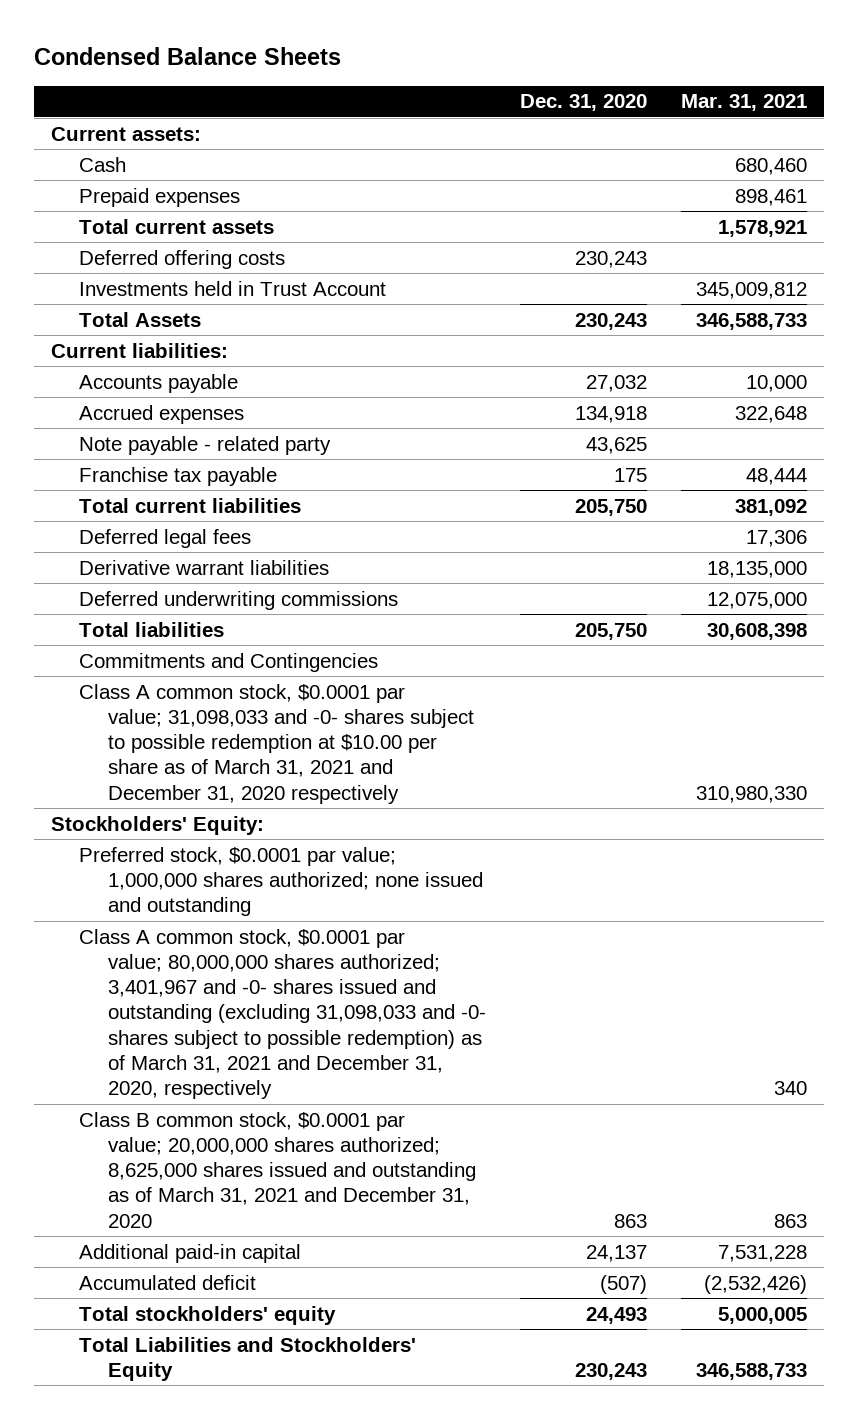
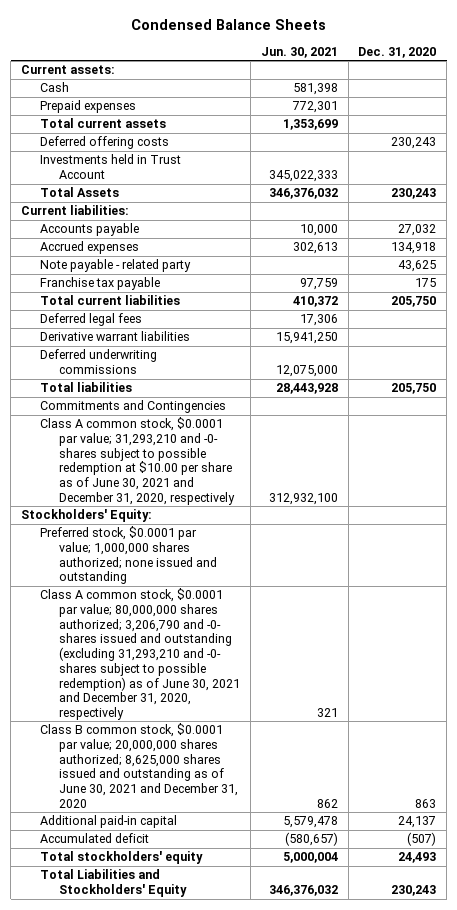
- | Dec. 31, 2020 | Mar. 31, 2021
+ | Jun. 30, 2021 | Dec. 31, 2020
- Class A common stock, $0.0001 par value; 31,098,033 and -0- shares subject to possible redemption at $10.00 per share as of March 31, 2021 and December 31, 2020 respectively | | 310,980,330
+ Class A common stock, $0.0001 par value; 31,293,210 and -0- shares subject to possible redemption at $10.00 per share as of June 30, 2021 and December 31, 2020, respectively | 312,932,100 |
- Class A common stock, $0.0001 par value; 80,000,000 shares authorized; 3,401,967 and -0- shares issued and outstanding (excluding 31,098,033 and -0- shares subject to possible redemption) as of March 31, 2021 and December 31, 2020, respectively | | 340
- Class B common stock, $0.0001 par value; 20,000,000 shares authorized; 8,625,000 shares issued and outstanding as of March 31, 2021 and December 31, 2020 | 863 | 863
+ Class A common stock, $0.0001 par value; 80,000,000 shares authorized; 3,206,790 and -0- shares issued and outstanding (excluding 31,293,210 and -0- shares subject to possible redemption) as of June 30, 2021 and December 31, 2020, respectively | 321 |
+ Class B common stock, $0.0001 par value; 20,000,000 shares authorized; 8,625,000 shares issued and outstanding as of June 30, 2021 and December 31, 2020 | 862 | 863

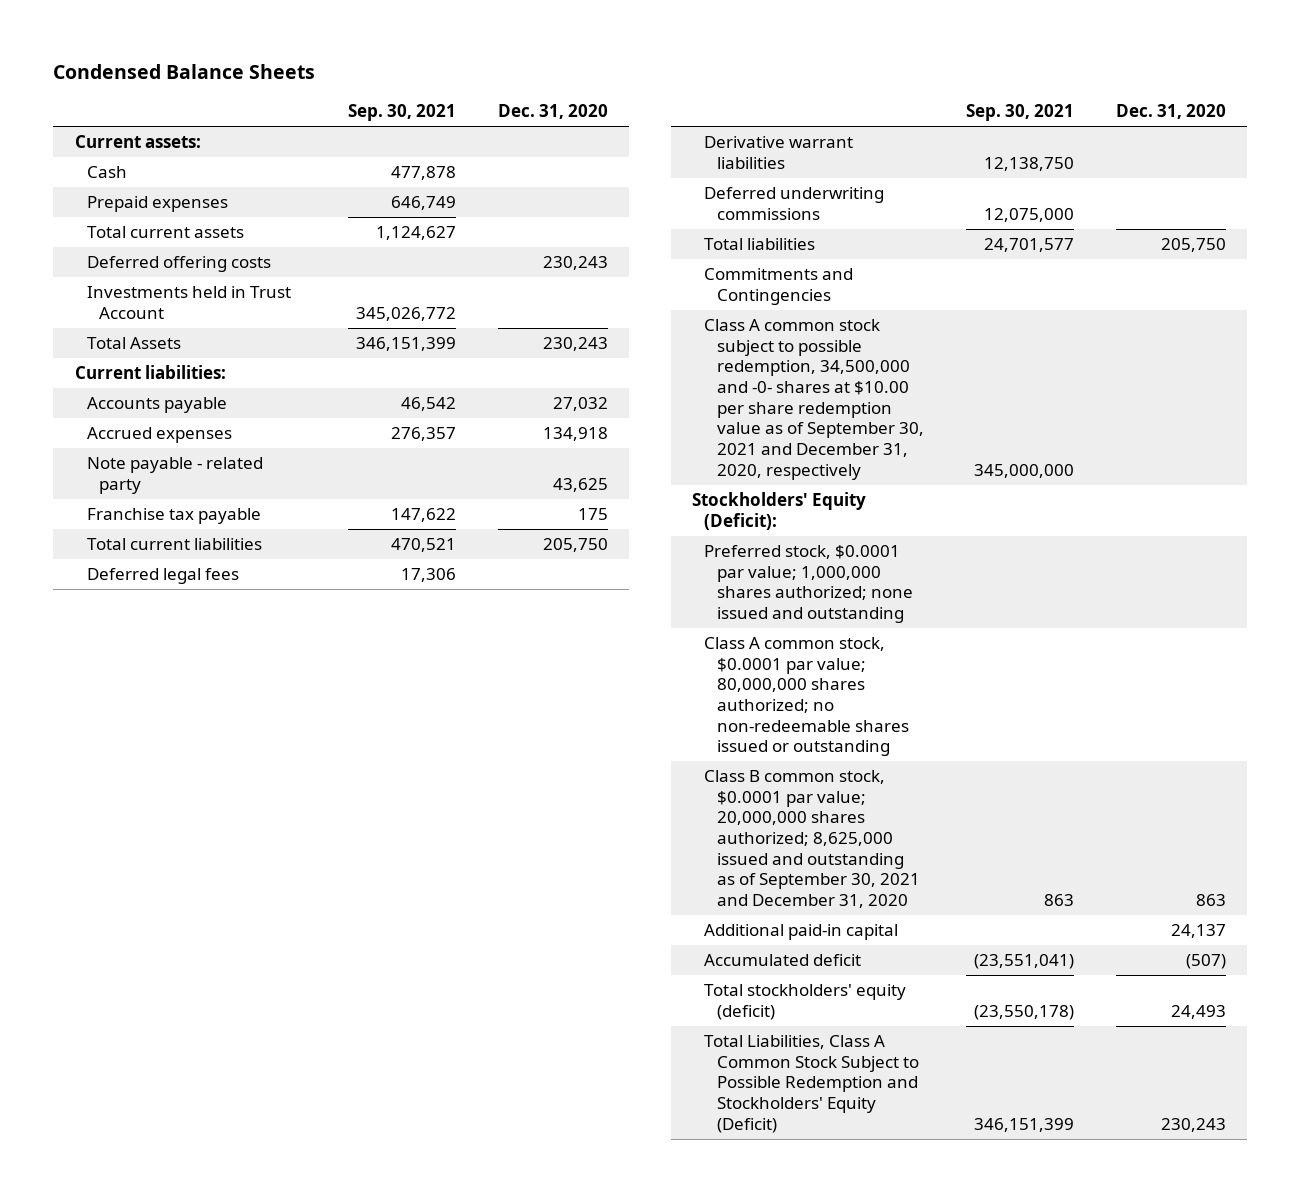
- | Jun. 30, 2021 | Dec. 31, 2020
+ | Sep. 30, 2021 | Dec. 31, 2020
- Class A common stock, $0.0001 par value; 31,293,210 and -0- shares subject to possible redemption at $10.00 per share as of June 30, 2021 and December 31, 2020, respectively | 312,932,100 |
- Stockholders' Equity:
+ Class A common stock subject to possible redemption, 34,500,000 and -0- shares at $10.00 per share redemption value as of September 30, 2021 and December 31, 2020, respectively | 345,000,000 |
+ Stockholders' Equity (Deficit):
- Class A common stock, $0.0001 par value; 80,000,000 shares authorized; 3,206,790 and -0- shares issued and outstanding (excluding 31,293,210 and -0- shares subject to possible redemption) as of June 30, 2021 and December 31, 2020, respectively | 321 |
- Class B common stock, $0.0001 par value; 20,000,000 shares authorized; 8,625,000 shares issued and outstanding as of June 30, 2021 and December 31, 2020 | 862 | 863
+ Class A common stock, $0.0001 par value; 80,000,000 shares authorized; no non-redeemable shares issued or outstanding
+ Class B common stock, $0.0001 par value; 20,000,000 shares authorized; 8,625,000 issued and outstanding as of September 30, 2021 and December 31, 2020 | 863 | 863
- Total stockholders' equity | 5,000,004 | 24,493
- Total Liabilities and Stockholders' Equity | 346,376,032 | 230,243
+ Total stockholders' equity (deficit) | (23,550,178) | 24,493
+ Total Liabilities, Class A Common Stock Subject to Possible Redemption and Stockholders' Equity (Deficit) | 346,151,399 | 230,243

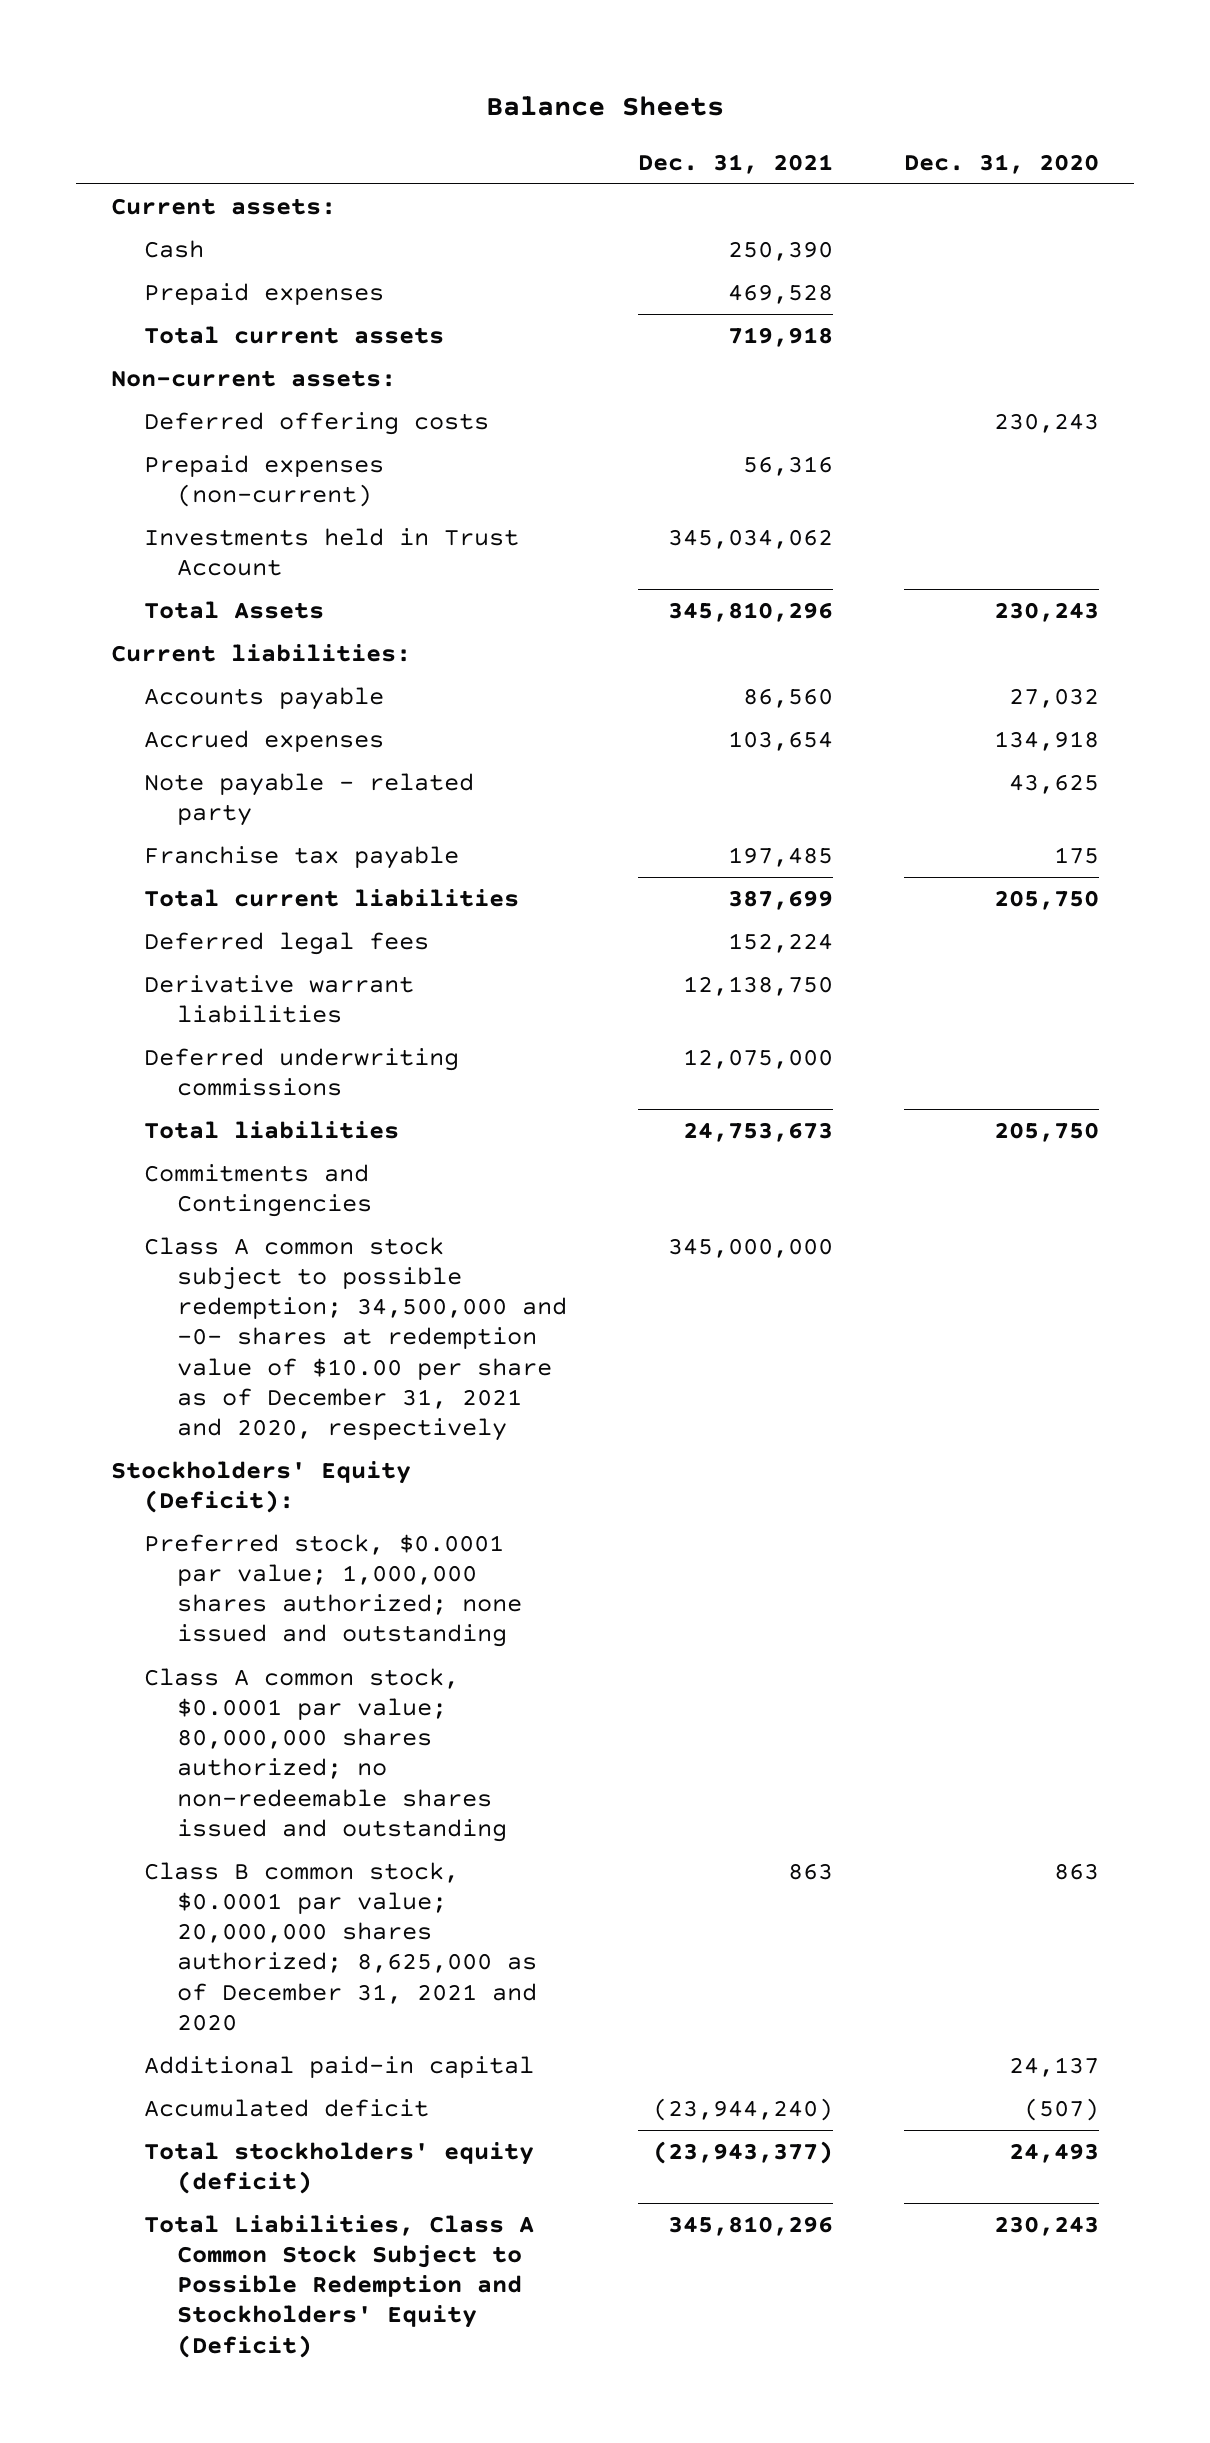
- Condensed Balance Sheets
+ Balance Sheets
- | Sep. 30, 2021 | Dec. 31, 2020
+ | Dec. 31, 2021 | Dec. 31, 2020
+ Non-current assets:
+ Prepaid expenses (non-current) | 56,316 |
- Class A common stock subject to possible redemption, 34,500,000 and -0- shares at $10.00 per share redemption value as of September 30, 2021 and December 31, 2020, respectively | 345,000,000 |
+ Class A common stock subject to possible redemption; 34,500,000 and -0- shares at redemption value of $10.00 per share as of December 31, 2021 and 2020, respectively | 345,000,000 |
- Preferred stock, $0.0001 par value; 1,000,000 shares authorized; none issued and outstanding
- Class A common stock, $0.0001 par value; 80,000,000 shares authorized; no non-redeemable shares issued or outstanding
- Class B common stock, $0.0001 par value; 20,000,000 shares authorized; 8,625,000 issued and outstanding as of September 30, 2021 and December 31, 2020 | 863 | 863
+ Preferred stock, $0.0001 par value; 1,000,000 shares authorized; none issued and outstanding
+ Class A common stock, $0.0001 par value; 80,000,000 shares authorized; no non-redeemable shares issued and outstanding
+ Class B common stock, $0.0001 par value; 20,000,000 shares authorized; 8,625,000 as of December 31, 2021 and 2020 | 863 | 863

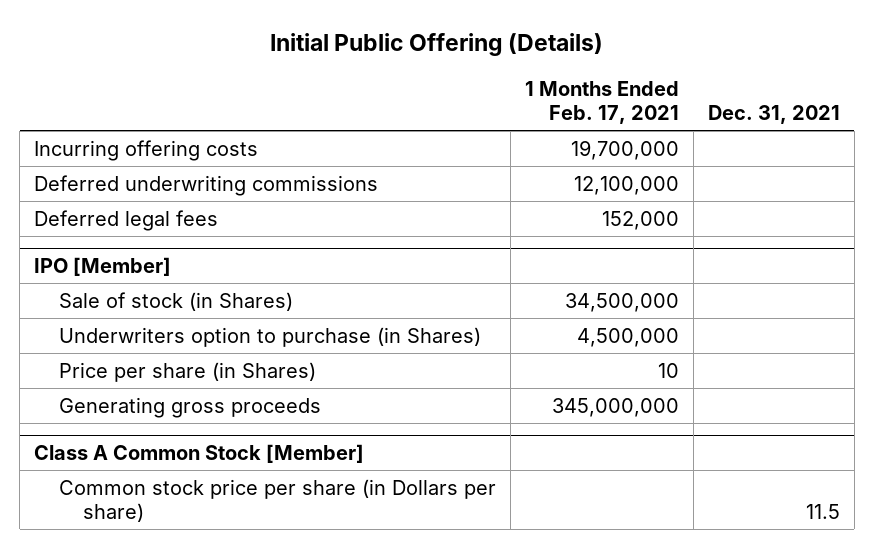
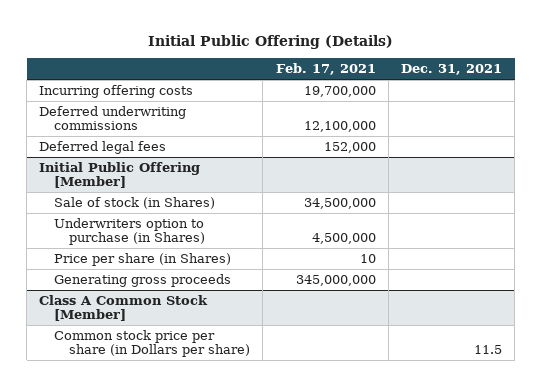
- | 1 Months Ended Feb. 17, 2021 | Dec. 31, 2021
+ | Feb. 17, 2021 | Dec. 31, 2021
- IPO [Member]
+ Initial Public Offering [Member]

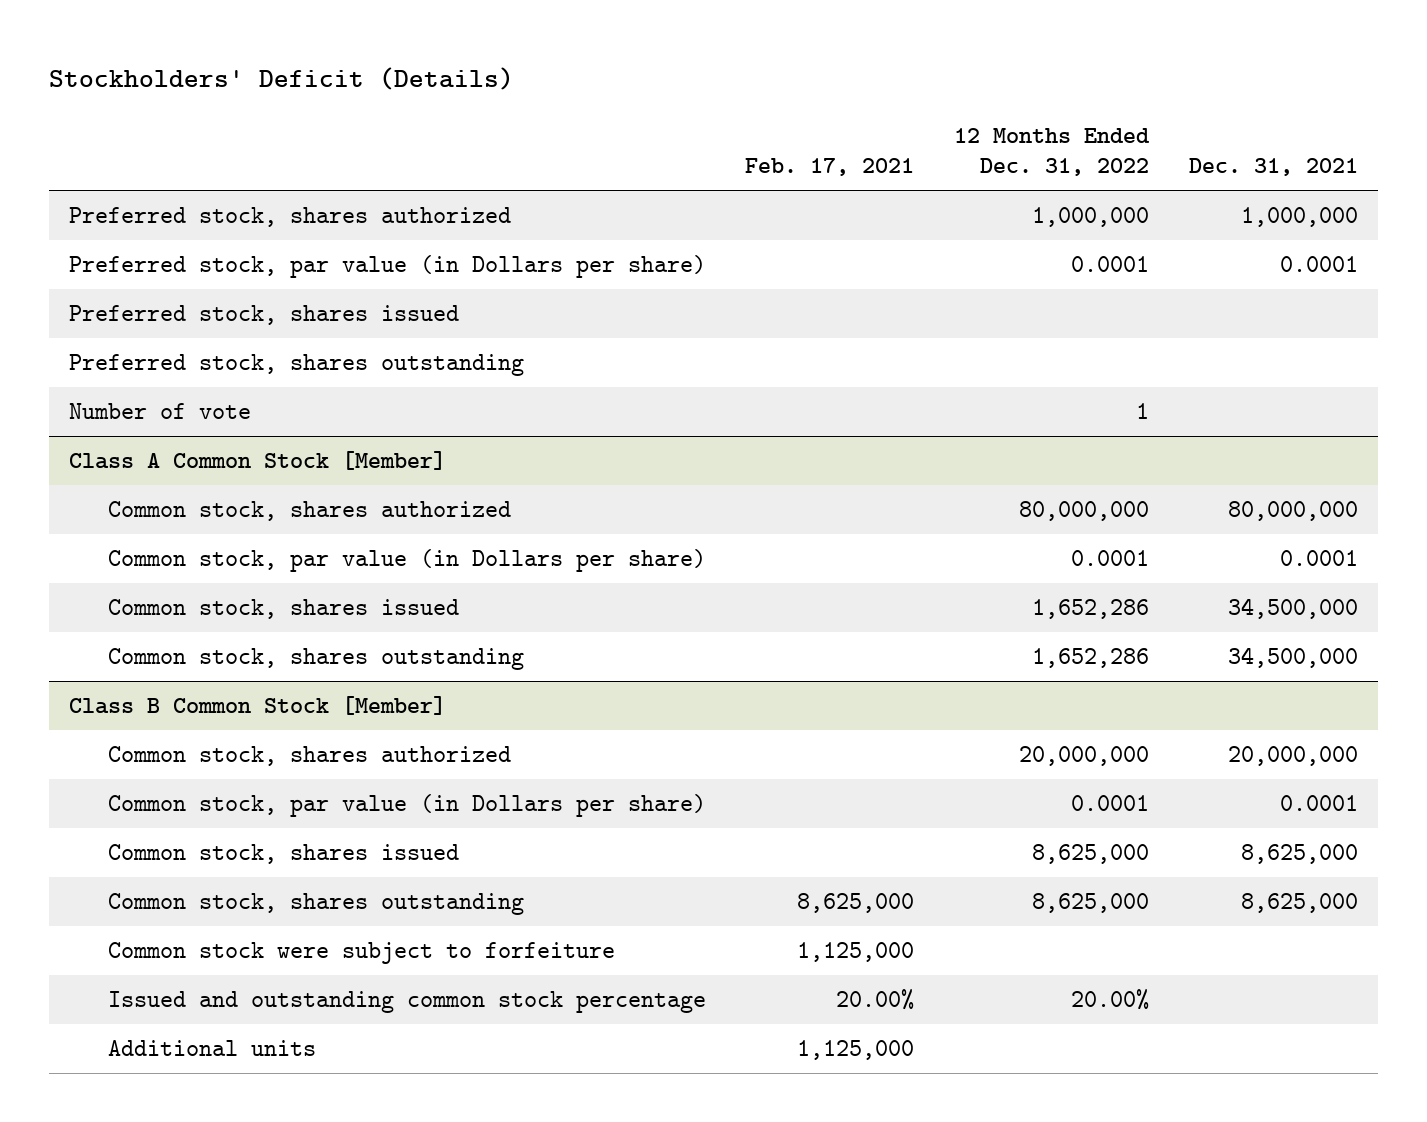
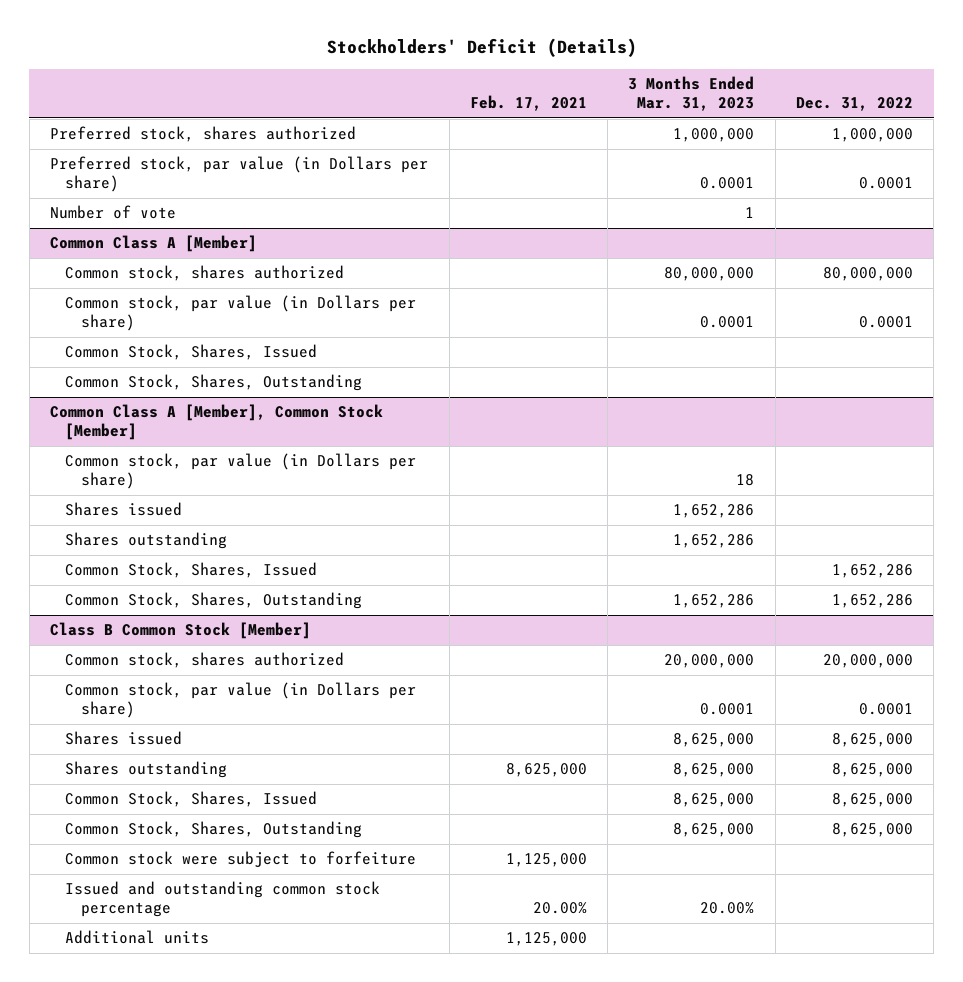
- | Feb. 17, 2021 | 12 Months Ended Dec. 31, 2022 | Dec. 31, 2021
+ | Feb. 17, 2021 | 3 Months Ended Mar. 31, 2023 | Dec. 31, 2022
- Preferred stock, shares issued
- Preferred stock, shares outstanding
- Class A Common Stock [Member]
+ Common Class A [Member]
- Common stock, shares issued | | 1,652,286 | 34,500,000
- Common stock, shares outstanding | | 1,652,286 | 34,500,000
+ Common Stock, Shares, Issued
+ Common Stock, Shares, Outstanding
+ Common Class A [Member], Common Stock [Member]
+ Common stock, par value (in Dollars per share) | | 18 |
+ Shares issued | | 1,652,286 |
+ Shares outstanding | | 1,652,286 |
+ Common Stock, Shares, Issued | | | 1,652,286
+ Common Stock, Shares, Outstanding | | 1,652,286 | 1,652,286
@ Class B Common Stock [Member]
- Common stock, shares issued | | 8,625,000 | 8,625,000
- Common stock, shares outstanding | 8,625,000 | 8,625,000 | 8,625,000
+ Shares issued | | 8,625,000 | 8,625,000
+ Shares outstanding | 8,625,000 | 8,625,000 | 8,625,000
+ Common Stock, Shares, Issued | | 8,625,000 | 8,625,000
+ Common Stock, Shares, Outstanding | | 8,625,000 | 8,625,000

